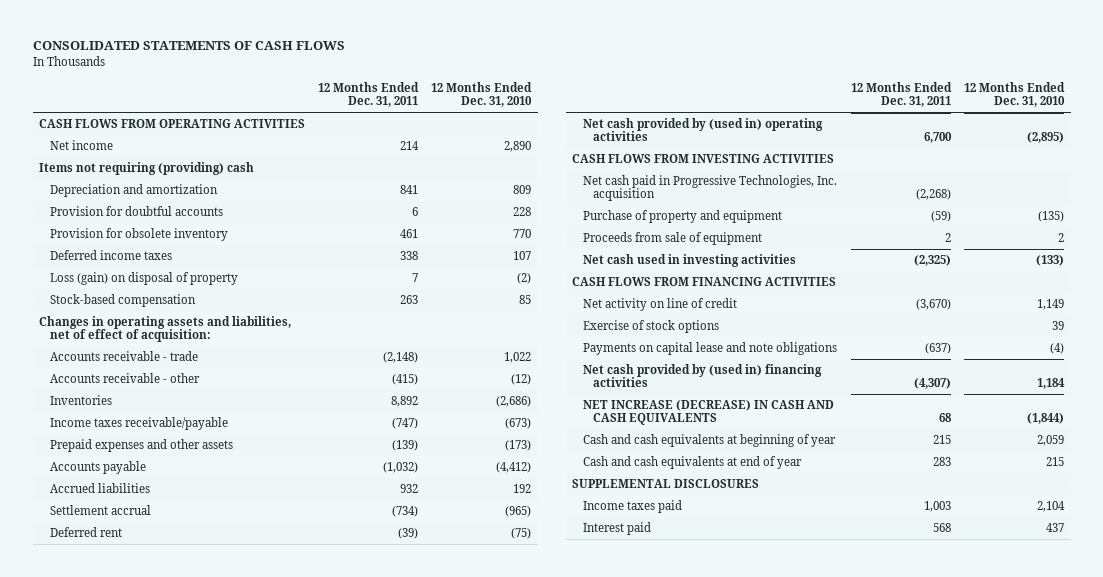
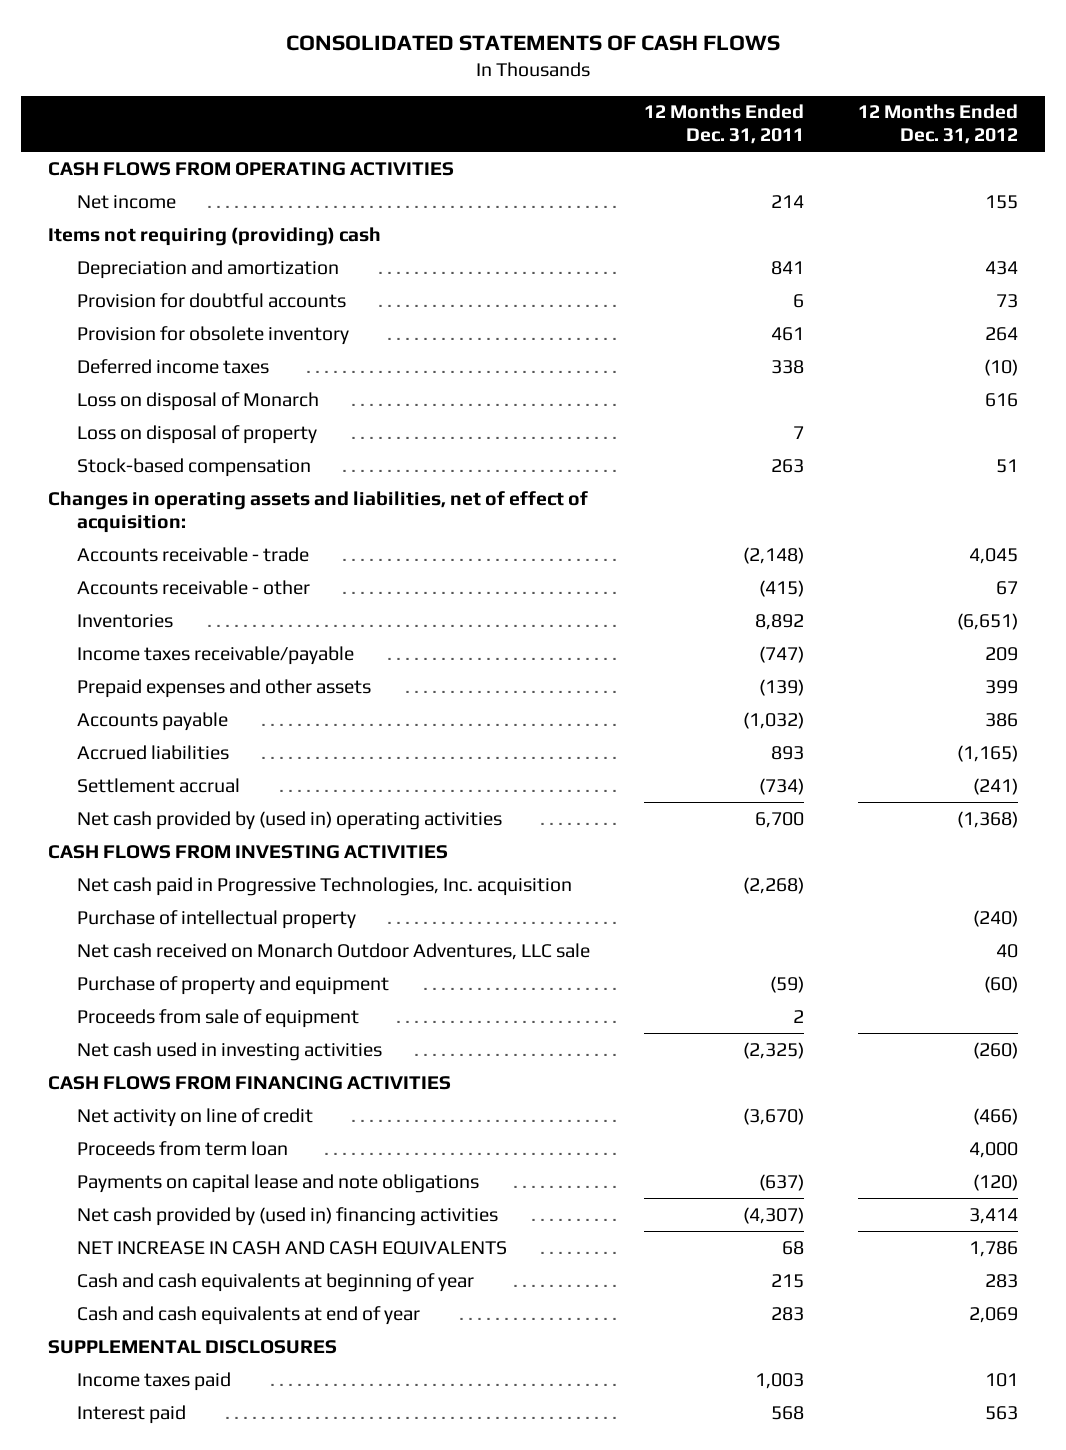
- | 12 Months Ended Dec. 31, 2011 | 12 Months Ended Dec. 31, 2010
+ | 12 Months Ended Dec. 31, 2011 | 12 Months Ended Dec. 31, 2012
- Loss (gain) on disposal of property | 7 | (2)
+ Loss on disposal of Monarch | | 616
+ Loss on disposal of property | 7 |
- Accrued liabilities | 932 | 192
+ Accrued liabilities | 893 | (1,165)
- Deferred rent | (39) | (75)
+ Purchase of intellectual property | | (240)
+ Net cash received on Monarch Outdoor Adventures, LLC sale | | 40
- Exercise of stock options | | 39
+ Proceeds from term loan | | 4,000
- NET INCREASE (DECREASE) IN CASH AND CASH EQUIVALENTS | 68 | (1,844)
+ NET INCREASE IN CASH AND CASH EQUIVALENTS | 68 | 1,786

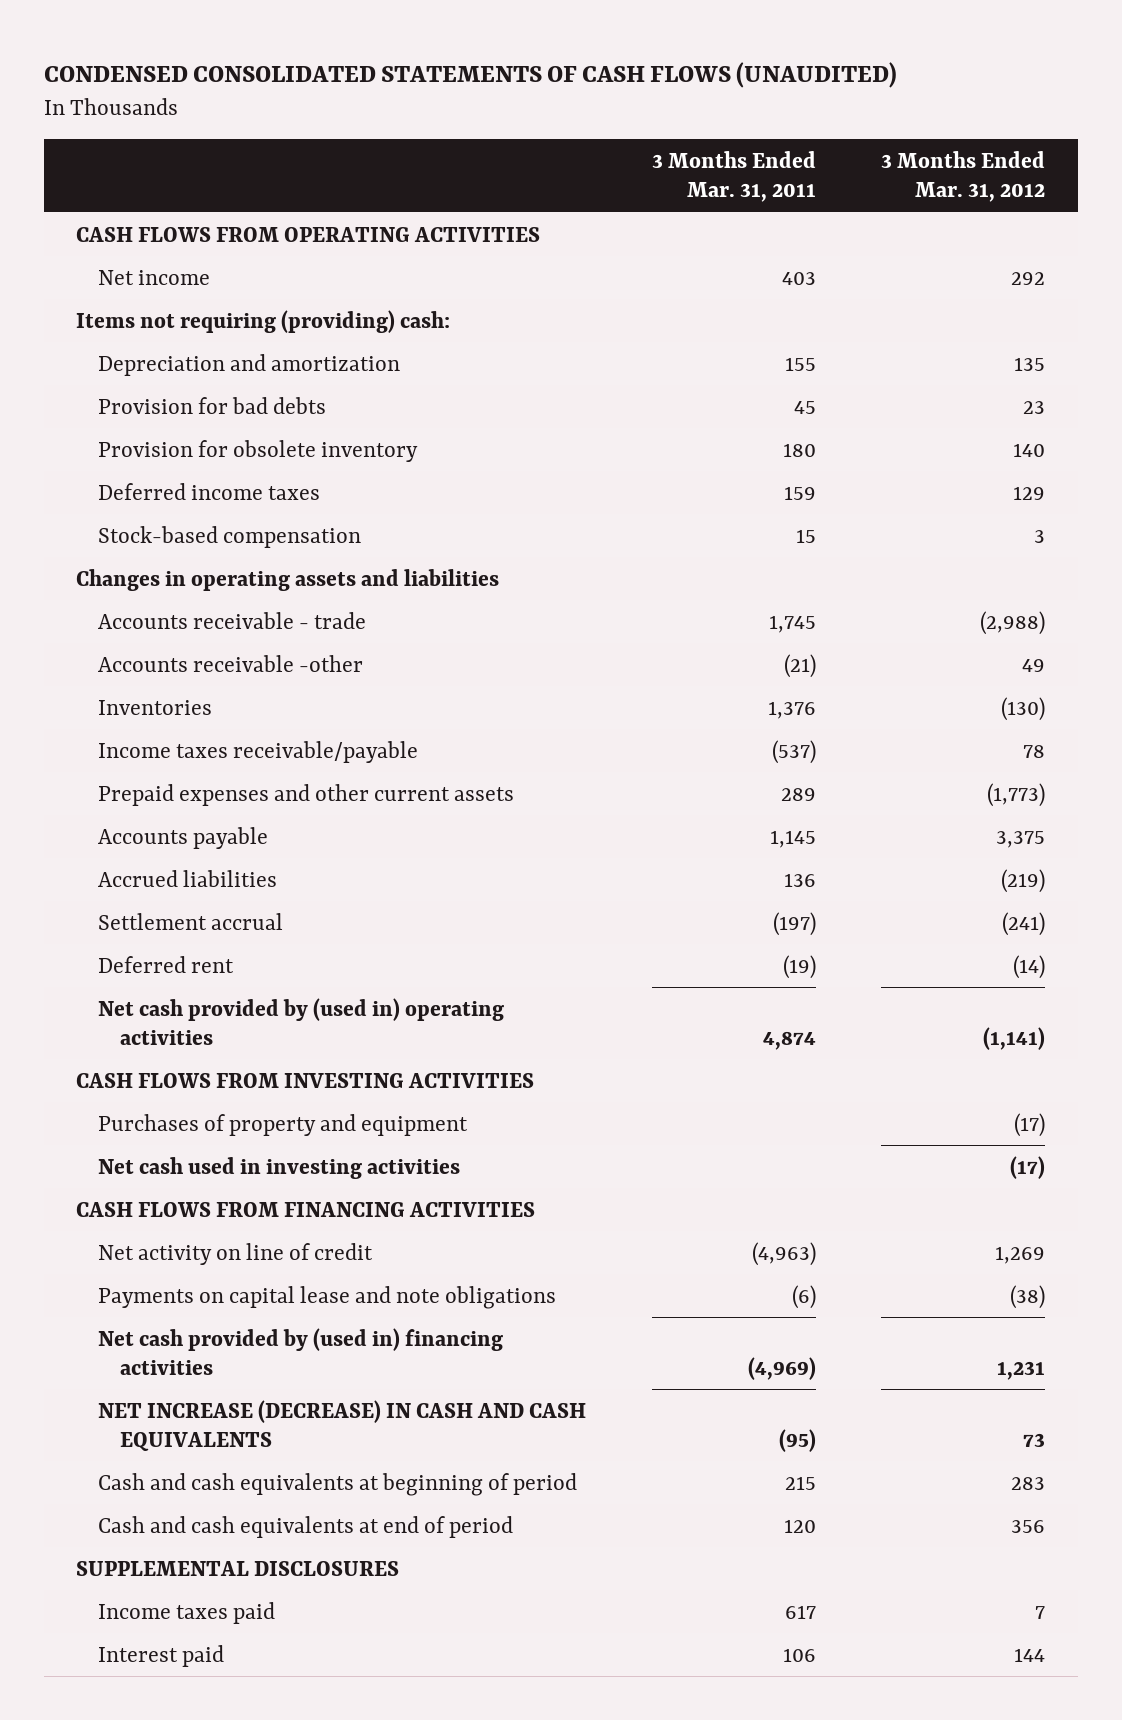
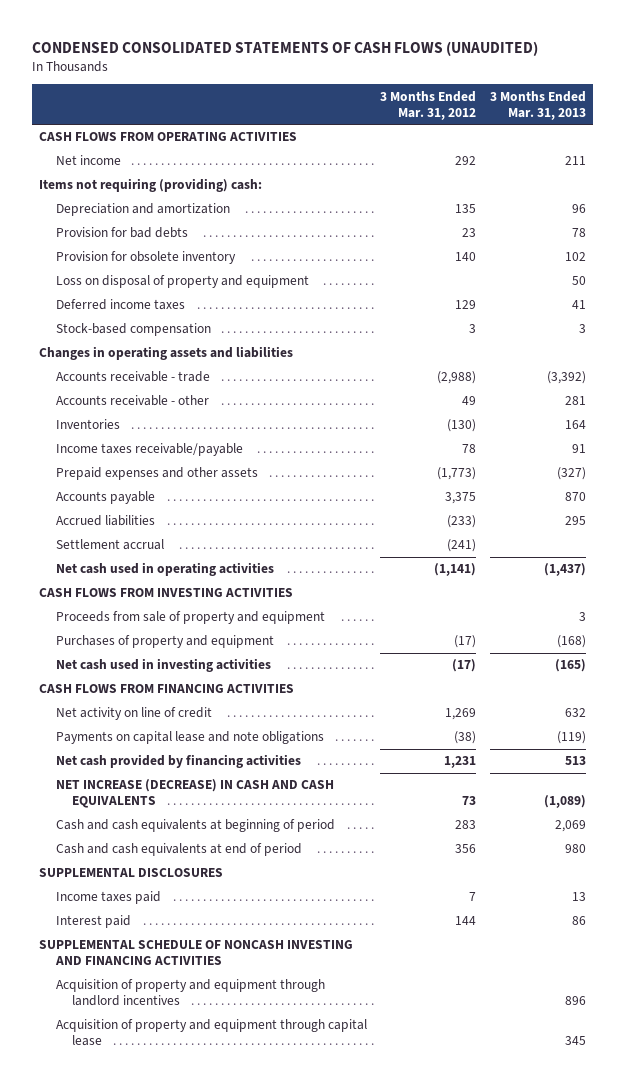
- | 3 Months Ended Mar. 31, 2011 | 3 Months Ended Mar. 31, 2012
+ | 3 Months Ended Mar. 31, 2012 | 3 Months Ended Mar. 31, 2013
+ Loss on disposal of property and equipment | | 50
- Accounts receivable -other | (21) | 49
+ Accounts receivable - other | 49 | 281
- Prepaid expenses and other current assets | 289 | (1,773)
+ Prepaid expenses and other assets | (1,773) | (327)
- Accrued liabilities | 136 | (219)
+ Accrued liabilities | (233) | 295
- Deferred rent | (19) | (14)
- Net cash provided by (used in) operating activities | 4,874 | (1,141)
+ Net cash used in operating activities | (1,141) | (1,437)
+ Proceeds from sale of property and equipment | | 3
- Net cash provided by (used in) financing activities | (4,969) | 1,231
+ Net cash provided by financing activities | 1,231 | 513
+ SUPPLEMENTAL SCHEDULE OF NONCASH INVESTING AND FINANCING ACTIVITIES
+ Acquisition of property and equipment through landlord incentives | | 896
+ Acquisition of property and equipment through capital lease | | 345

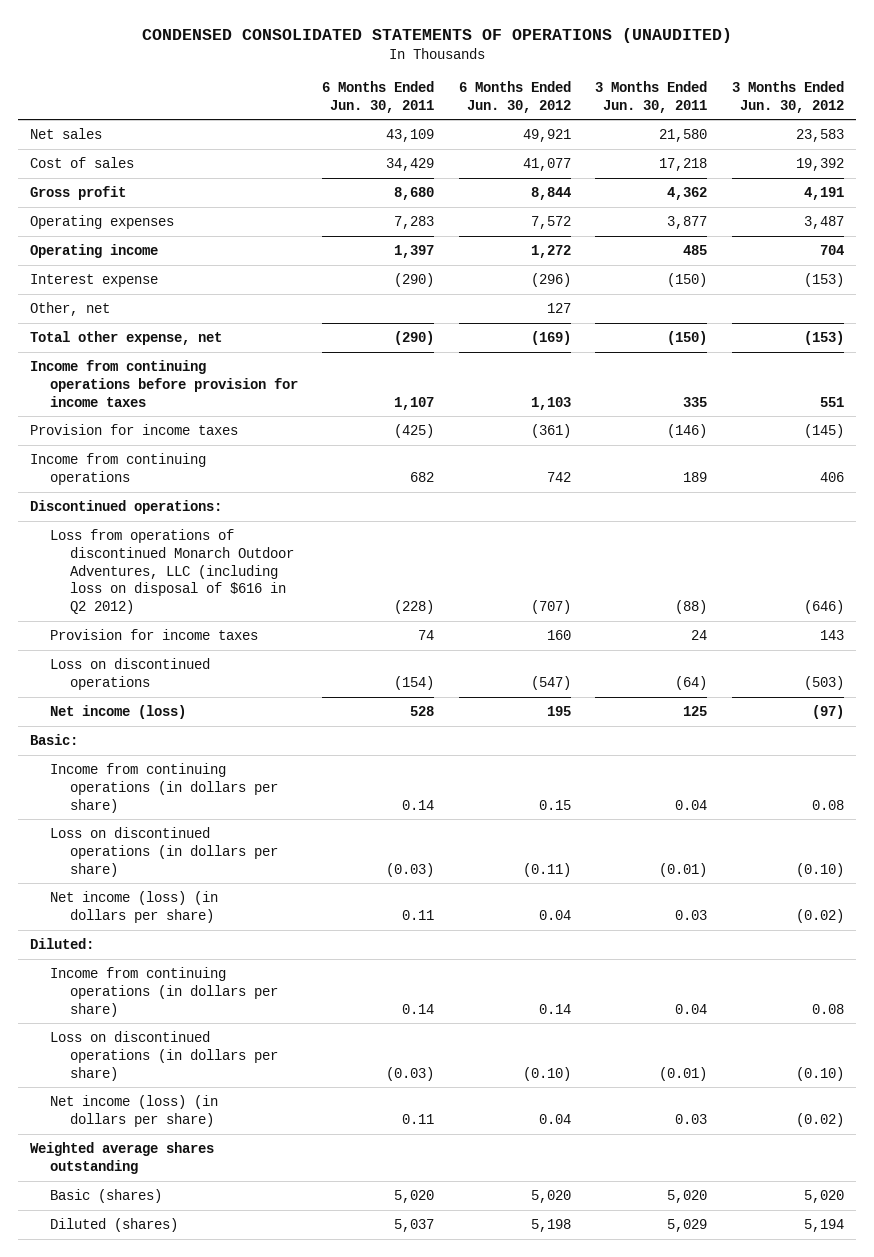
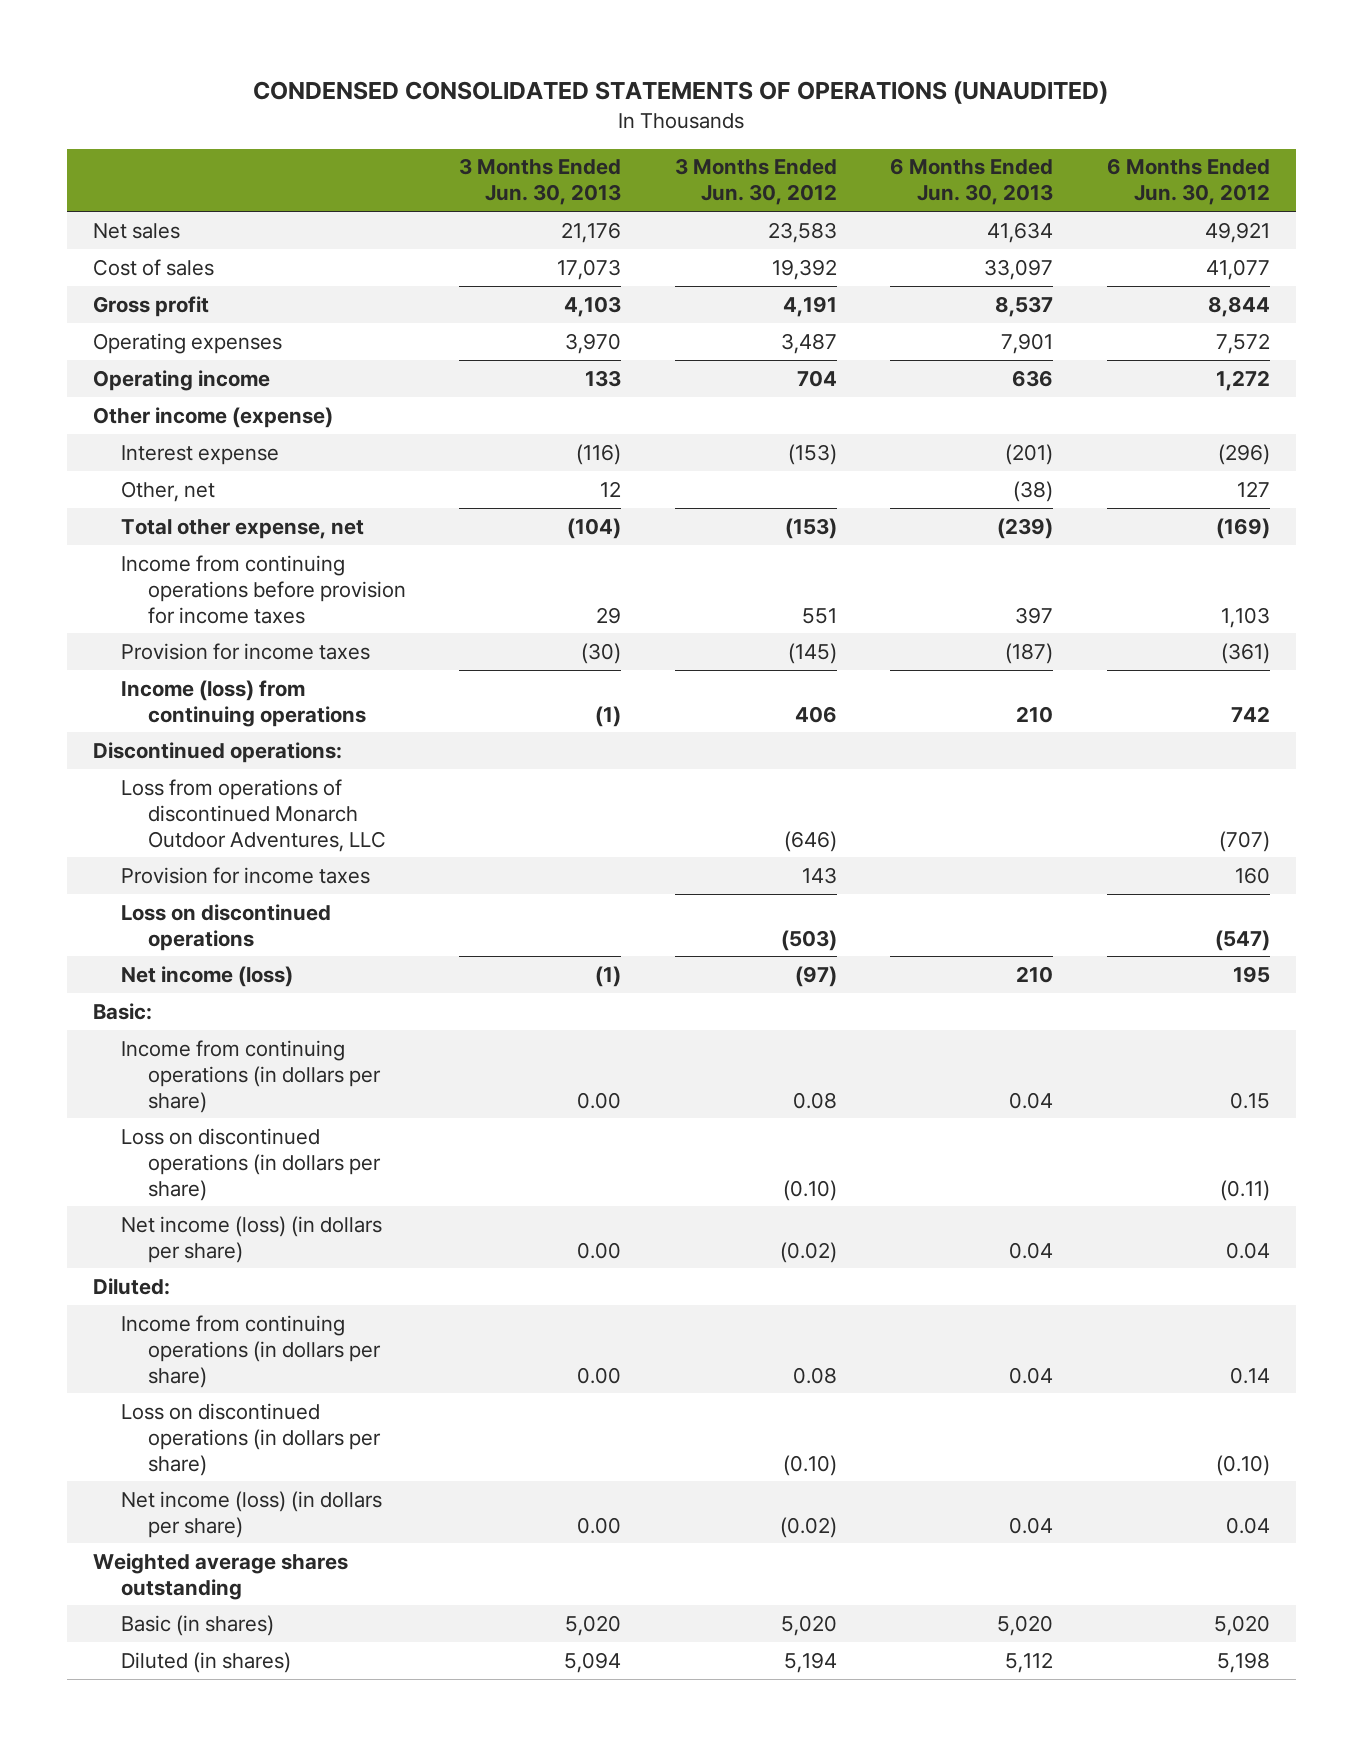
- | 6 Months Ended Jun. 30, 2011 | 6 Months Ended Jun. 30, 2012 | 3 Months Ended Jun. 30, 2011 | 3 Months Ended Jun. 30, 2012
+ | 3 Months Ended Jun. 30, 2013 | 3 Months Ended Jun. 30, 2012 | 6 Months Ended Jun. 30, 2013 | 6 Months Ended Jun. 30, 2012
+ Other income (expense)
- Income from continuing operations | 682 | 742 | 189 | 406
+ Income (loss) from continuing operations | (1) | 406 | 210 | 742
- Loss from operations of discontinued Monarch Outdoor Adventures, LLC (including loss on disposal of $616 in Q2 2012) | (228) | (707) | (88) | (646)
+ Loss from operations of discontinued Monarch Outdoor Adventures, LLC | | (646) | | (707)
- Basic (shares) | 5,020 | 5,020 | 5,020 | 5,020
- Diluted (shares) | 5,037 | 5,198 | 5,029 | 5,194
+ Basic (in shares) | 5,020 | 5,020 | 5,020 | 5,020
+ Diluted (in shares) | 5,094 | 5,194 | 5,112 | 5,198

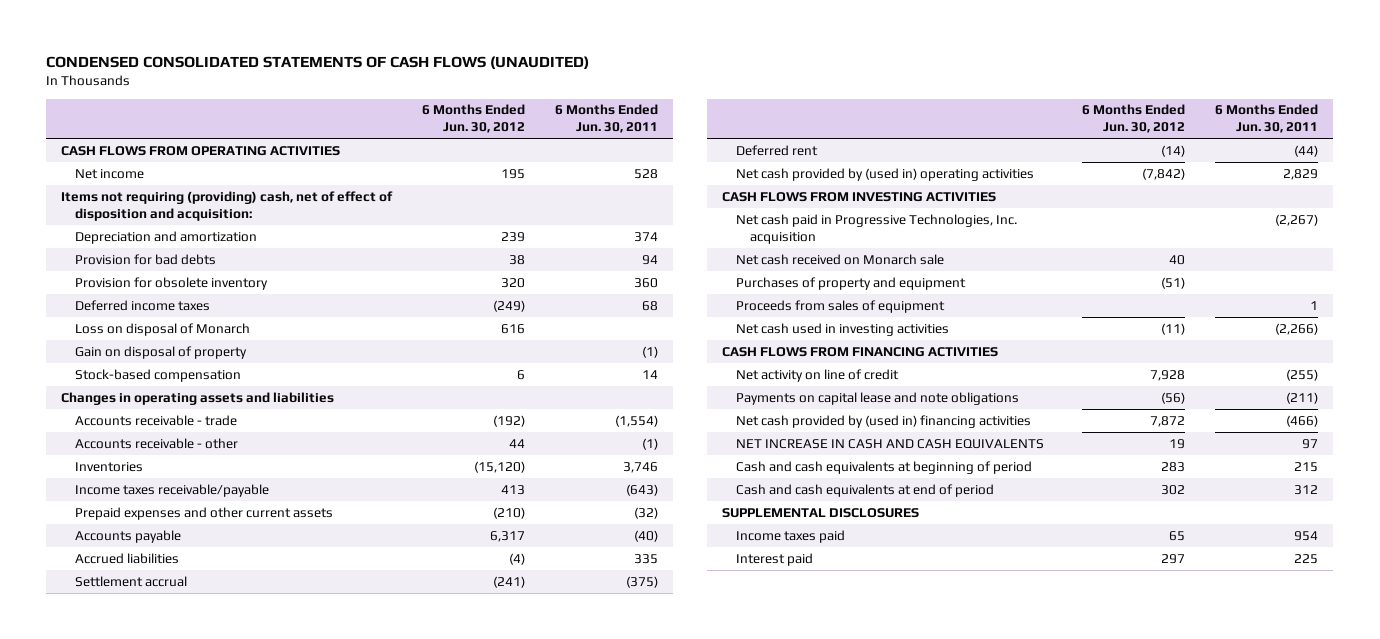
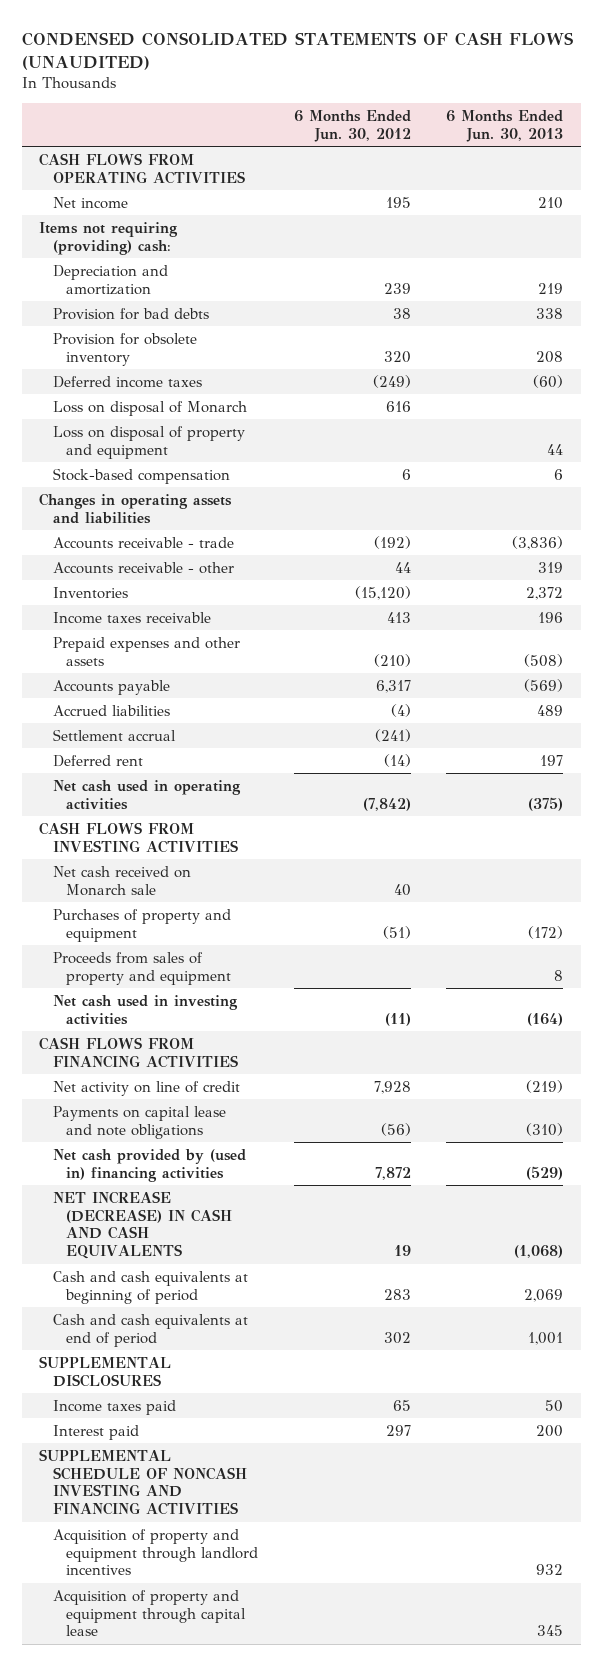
- | 6 Months Ended Jun. 30, 2012 | 6 Months Ended Jun. 30, 2011
+ | 6 Months Ended Jun. 30, 2012 | 6 Months Ended Jun. 30, 2013
- Items not requiring (providing) cash, net of effect of disposition and acquisition:
+ Items not requiring (providing) cash:
- Gain on disposal of property | | (1)
+ Loss on disposal of property and equipment | | 44
- Income taxes receivable/payable | 413 | (643)
- Prepaid expenses and other current assets | (210) | (32)
+ Income taxes receivable | 413 | 196
+ Prepaid expenses and other assets | (210) | (508)
- Net cash provided by (used in) operating activities | (7,842) | 2,829
+ Net cash used in operating activities | (7,842) | (375)
- Net cash paid in Progressive Technologies, Inc. acquisition | | (2,267)
- Proceeds from sales of equipment | | 1
+ Proceeds from sales of property and equipment | | 8
- NET INCREASE IN CASH AND CASH EQUIVALENTS | 19 | 97
+ NET INCREASE (DECREASE) IN CASH AND CASH EQUIVALENTS | 19 | (1,068)
+ SUPPLEMENTAL SCHEDULE OF NONCASH INVESTING AND FINANCING ACTIVITIES
+ Acquisition of property and equipment through landlord incentives | | 932
+ Acquisition of property and equipment through capital lease | | 345

